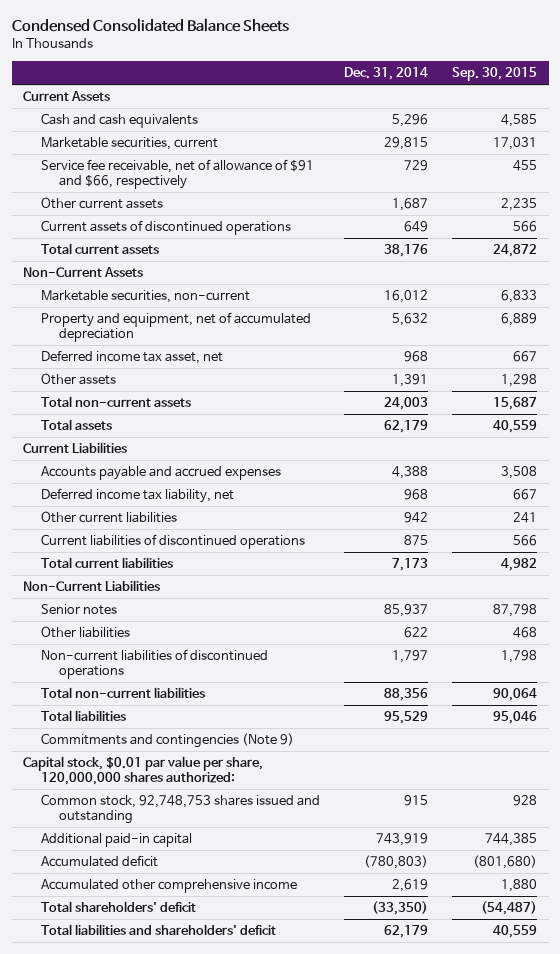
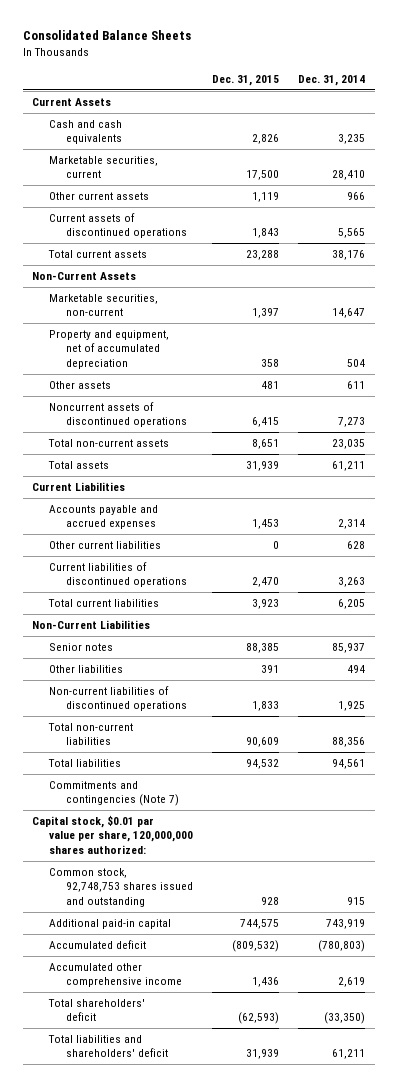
- Condensed Consolidated Balance Sheets
+ Consolidated Balance Sheets
- | Dec. 31, 2014 | Sep. 30, 2015
+ | Dec. 31, 2015 | Dec. 31, 2014
- Cash and cash equivalents | 5,296 | 4,585
- Marketable securities, current | 29,815 | 17,031
- Service fee receivable, net of allowance of $91 and $66, respectively | 729 | 455
- Other current assets | 1,687 | 2,235
- Current assets of discontinued operations | 649 | 566
+ Cash and cash equivalents | 2,826 | 3,235
+ Marketable securities, current | 17,500 | 28,410
+ Other current assets | 1,119 | 966
+ Current assets of discontinued operations | 1,843 | 5,565
- Marketable securities, non-current | 16,012 | 6,833
- Property and equipment, net of accumulated depreciation | 5,632 | 6,889
- Deferred income tax asset, net | 968 | 667
- Other assets | 1,391 | 1,298
- Total non-current assets | 24,003 | 15,687
- Total assets | 62,179 | 40,559
+ Marketable securities, non-current | 1,397 | 14,647
+ Property and equipment, net of accumulated depreciation | 358 | 504
+ Other assets | 481 | 611
+ Noncurrent assets of discontinued operations | 6,415 | 7,273
+ Total non-current assets | 8,651 | 23,035
+ Total assets | 31,939 | 61,211
- Accounts payable and accrued expenses | 4,388 | 3,508
- Deferred income tax liability, net | 968 | 667
- Other current liabilities | 942 | 241
- Current liabilities of discontinued operations | 875 | 566
- Total current liabilities | 7,173 | 4,982
+ Accounts payable and accrued expenses | 1,453 | 2,314
+ Other current liabilities | 0 | 628
+ Current liabilities of discontinued operations | 2,470 | 3,263
+ Total current liabilities | 3,923 | 6,205
- Other liabilities | 622 | 468
- Non-current liabilities of discontinued operations | 1,797 | 1,798
+ Other liabilities | 391 | 494
+ Non-current liabilities of discontinued operations | 1,833 | 1,925
- Total liabilities | 95,529 | 95,046
- Commitments and contingencies (Note 9)
+ Total liabilities | 94,532 | 94,561
+ Commitments and contingencies (Note 7)
- Total liabilities and shareholders' deficit | 62,179 | 40,559
+ Total liabilities and shareholders' deficit | 31,939 | 61,211

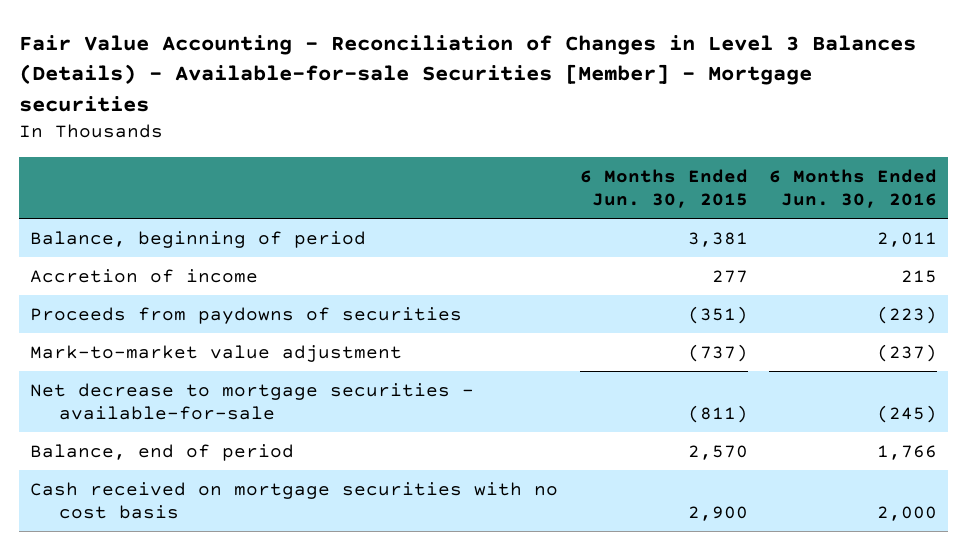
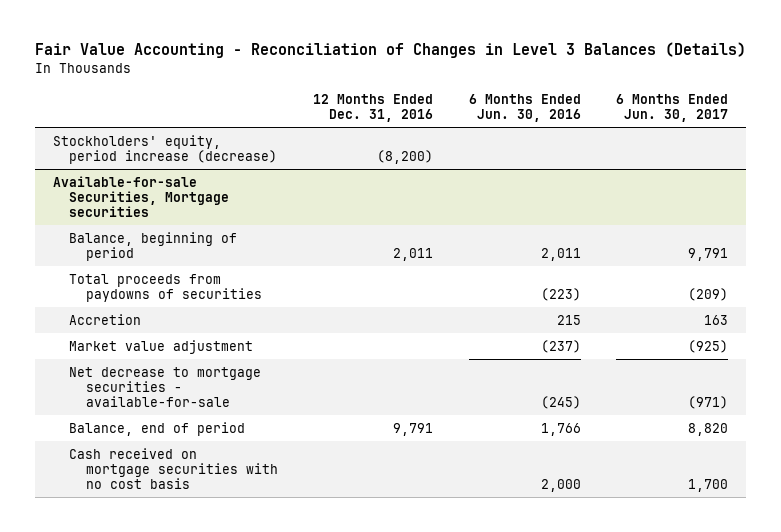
- Fair Value Accounting - Reconciliation of Changes in Level 3 Balances (Details) - Available-for-sale Securities [Member] - Mortgage securities
+ Fair Value Accounting - Reconciliation of Changes in Level 3 Balances (Details)
- | 6 Months Ended Jun. 30, 2015 | 6 Months Ended Jun. 30, 2016
+ | 12 Months Ended Dec. 31, 2016 | 6 Months Ended Jun. 30, 2016 | 6 Months Ended Jun. 30, 2017
+ Stockholders' equity, period increase (decrease) | (8,200) | |
+ Available-for-sale Securities, Mortgage securities
- Accretion of income | 277 | 215
- Proceeds from paydowns of securities | (351) | (223)
- Mark-to-market value adjustment | (737) | (237)
+ Total proceeds from paydowns of securities | | (223) | (209)
+ Accretion | | 215 | 163
+ Market value adjustment | | (237) | (925)

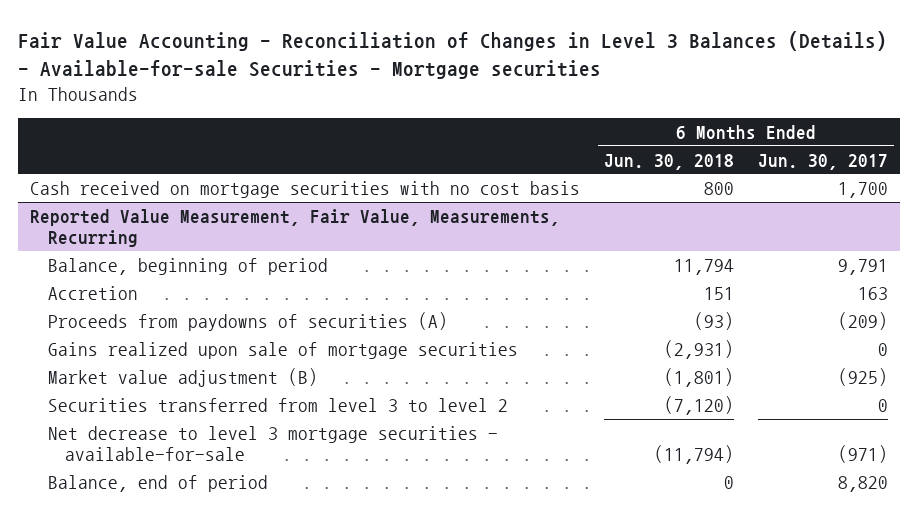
- Fair Value Accounting - Reconciliation of Changes in Level 3 Balances (Details)
+ Fair Value Accounting - Reconciliation of Changes in Level 3 Balances (Details) - Available-for-sale Securities - Mortgage securities
- | 12 Months Ended Dec. 31, 2016 | 6 Months Ended Jun. 30, 2016 | 6 Months Ended Jun. 30, 2017
+ | 6 Months Ended Jun. 30, 2018 | 6 Months Ended Jun. 30, 2017
- Stockholders' equity, period increase (decrease) | (8,200) | |
- Available-for-sale Securities, Mortgage securities
+ Cash received on mortgage securities with no cost basis | 800 | 1,700
+ Reported Value Measurement, Fair Value, Measurements, Recurring
- Total proceeds from paydowns of securities | | (223) | (209)
- Market value adjustment | | (237) | (925)
- Net decrease to mortgage securities - available-for-sale | | (245) | (971)
+ Proceeds from paydowns of securities (A) | (93) | (209)
+ Gains realized upon sale of mortgage securities | (2,931) | 0
+ Market value adjustment (B) | (1,801) | (925)
+ Securities transferred from level 3 to level 2 | (7,120) | 0
+ Net decrease to level 3 mortgage securities - available-for-sale | (11,794) | (971)
- Cash received on mortgage securities with no cost basis | | 2,000 | 1,700

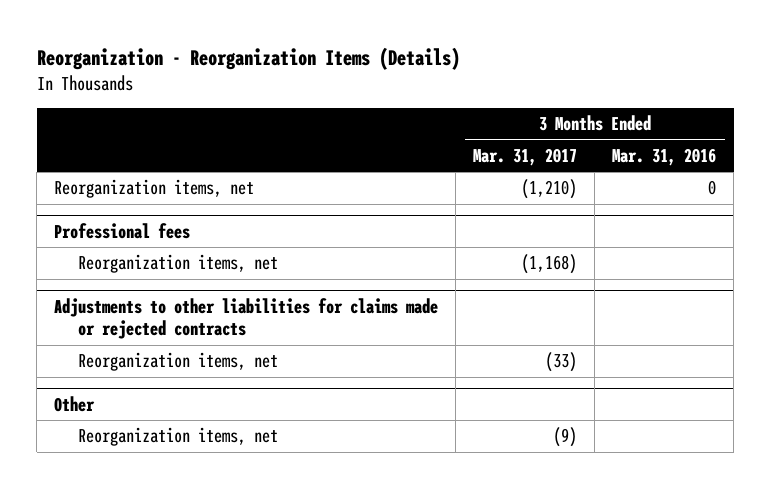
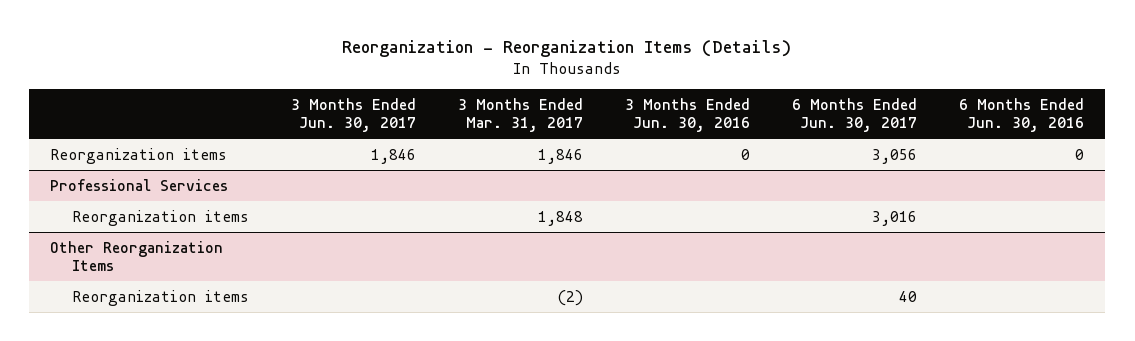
- | 3 Months Ended Mar. 31, 2017 | 3 Months Ended Mar. 31, 2016
+ | 3 Months Ended Jun. 30, 2017 | 3 Months Ended Mar. 31, 2017 | 3 Months Ended Jun. 30, 2016 | 6 Months Ended Jun. 30, 2017 | 6 Months Ended Jun. 30, 2016
- Reorganization items, net | (1,210) | 0
- Professional fees
- Reorganization items, net | (1,168) |
- Adjustments to other liabilities for claims made or rejected contracts
- Reorganization items, net | (33) |
- Other
- Reorganization items, net | (9) |
+ Reorganization items | 1,846 | 1,846 | 0 | 3,056 | 0
+ Professional Services
+ Reorganization items | | 1,848 | | 3,016 |
+ Other Reorganization Items
+ Reorganization items | | (2) | | 40 |

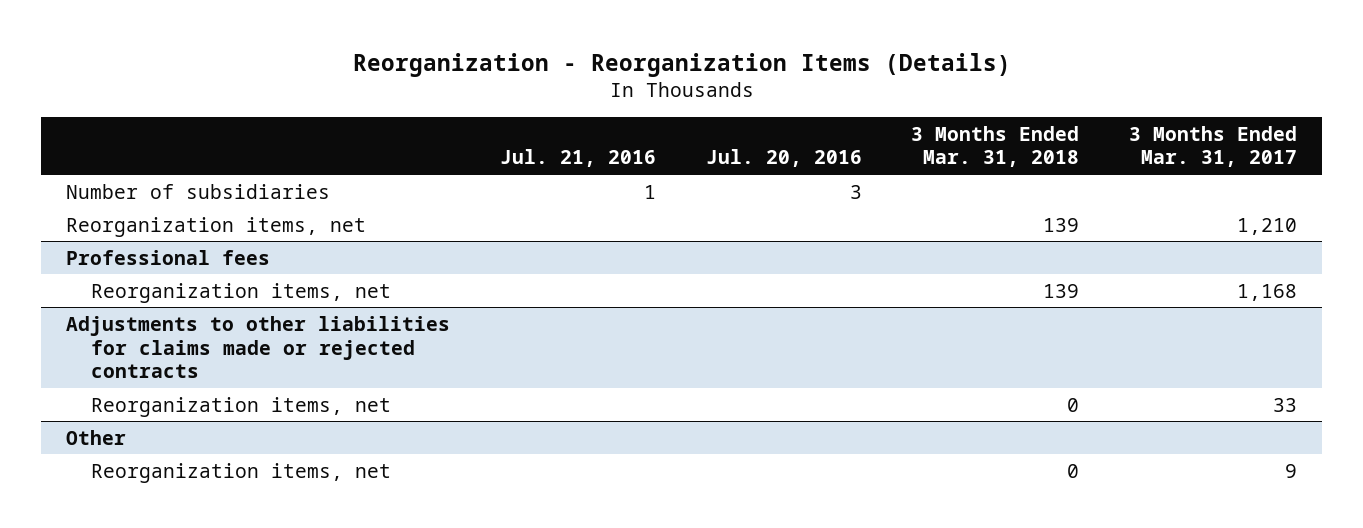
- | 3 Months Ended Jun. 30, 2017 | 3 Months Ended Mar. 31, 2017 | 3 Months Ended Jun. 30, 2016 | 6 Months Ended Jun. 30, 2017 | 6 Months Ended Jun. 30, 2016
+ | Jul. 21, 2016 | Jul. 20, 2016 | 3 Months Ended Mar. 31, 2018 | 3 Months Ended Mar. 31, 2017
- Reorganization items | 1,846 | 1,846 | 0 | 3,056 | 0
- Professional Services
- Reorganization items | | 1,848 | | 3,016 |
- Other Reorganization Items
- Reorganization items | | (2) | | 40 |
+ Number of subsidiaries | 1 | 3 | |
+ Reorganization items, net | | | 139 | 1,210
+ Professional fees
+ Reorganization items, net | | | 139 | 1,168
+ Adjustments to other liabilities for claims made or rejected contracts
+ Reorganization items, net | | | 0 | 33
+ Other
+ Reorganization items, net | | | 0 | 9

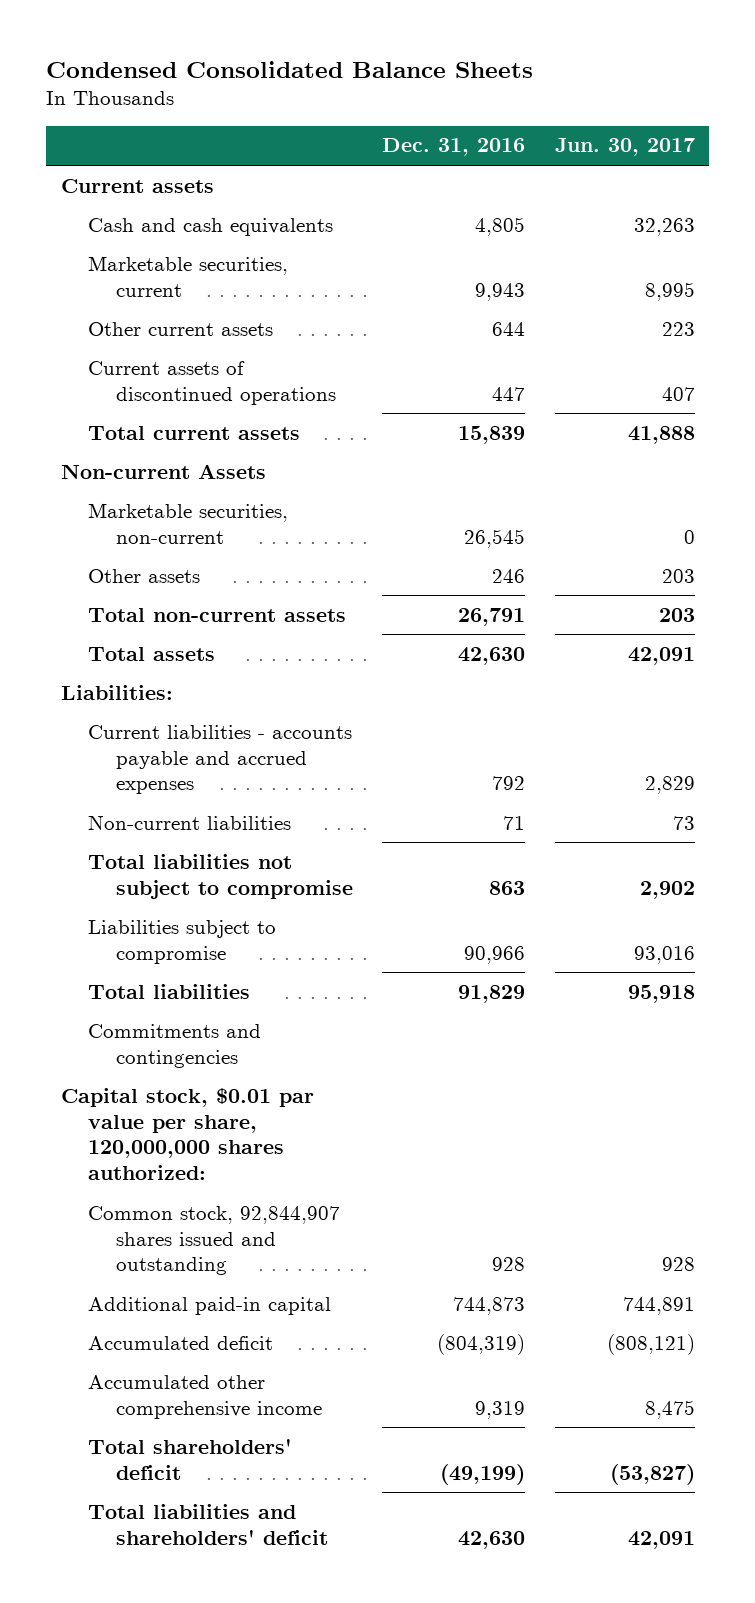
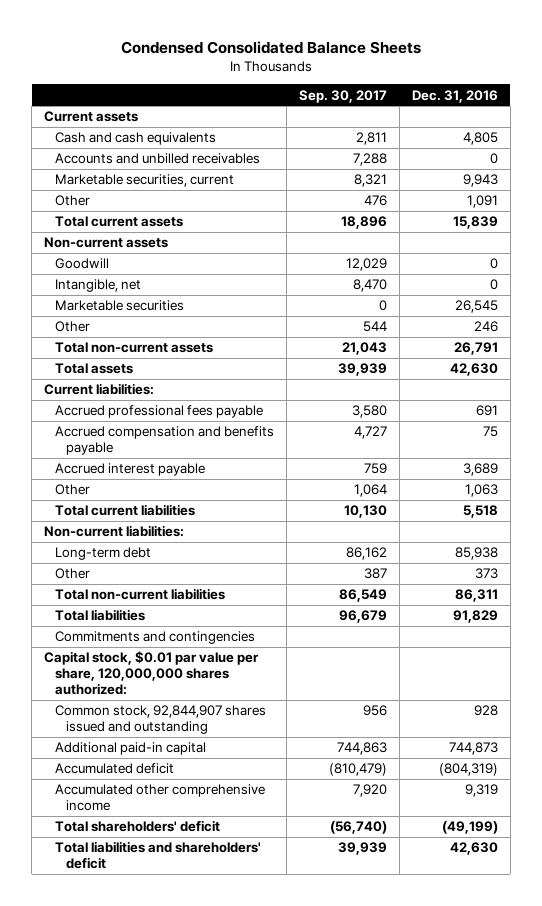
- | Dec. 31, 2016 | Jun. 30, 2017
+ | Sep. 30, 2017 | Dec. 31, 2016
+ Accounts and unbilled receivables | 7,288 | 0
- Other current assets | 644 | 223
- Current assets of discontinued operations | 447 | 407
+ Other | 476 | 1,091
- Non-current Assets
- Marketable securities, non-current | 26,545 | 0
- Other assets | 246 | 203
+ Non-current assets
+ Goodwill | 12,029 | 0
+ Intangible, net | 8,470 | 0
+ Marketable securities | 0 | 26,545
+ Other | 544 | 246
- Liabilities:
- Current liabilities - accounts payable and accrued expenses | 792 | 2,829
- Non-current liabilities | 71 | 73
- Total liabilities not subject to compromise | 863 | 2,902
- Liabilities subject to compromise | 90,966 | 93,016
+ Current liabilities:
+ Accrued professional fees payable | 3,580 | 691
+ Accrued compensation and benefits payable | 4,727 | 75
+ Accrued interest payable | 759 | 3,689
+ Other | 1,064 | 1,063
+ Total current liabilities | 10,130 | 5,518
+ Non-current liabilities:
+ Long-term debt | 86,162 | 85,938
+ Other | 387 | 373
+ Total non-current liabilities | 86,549 | 86,311

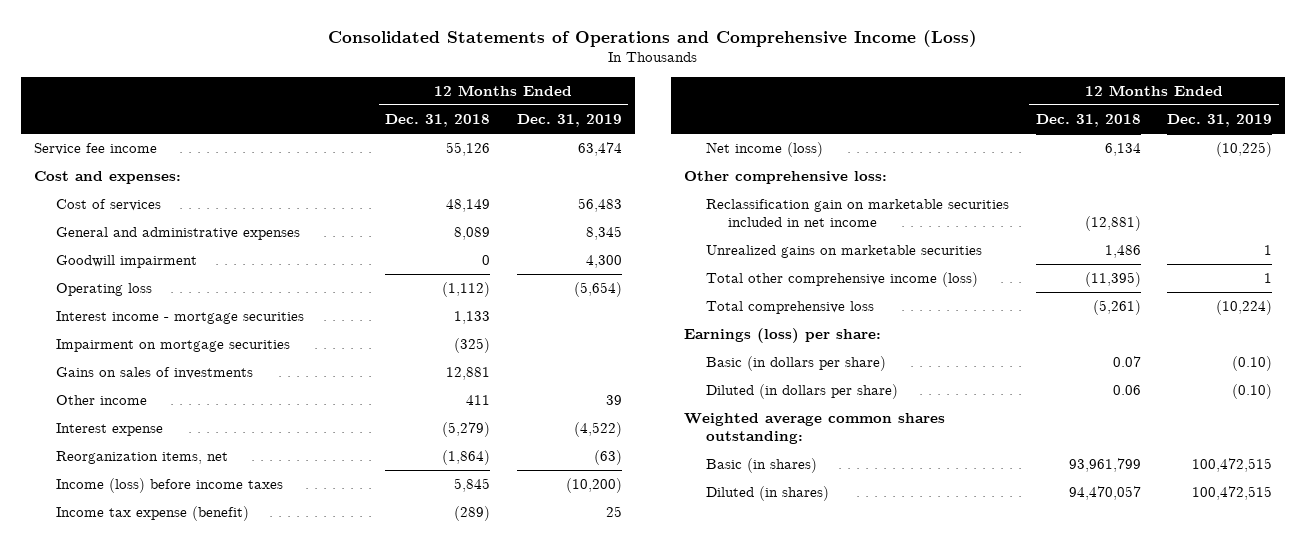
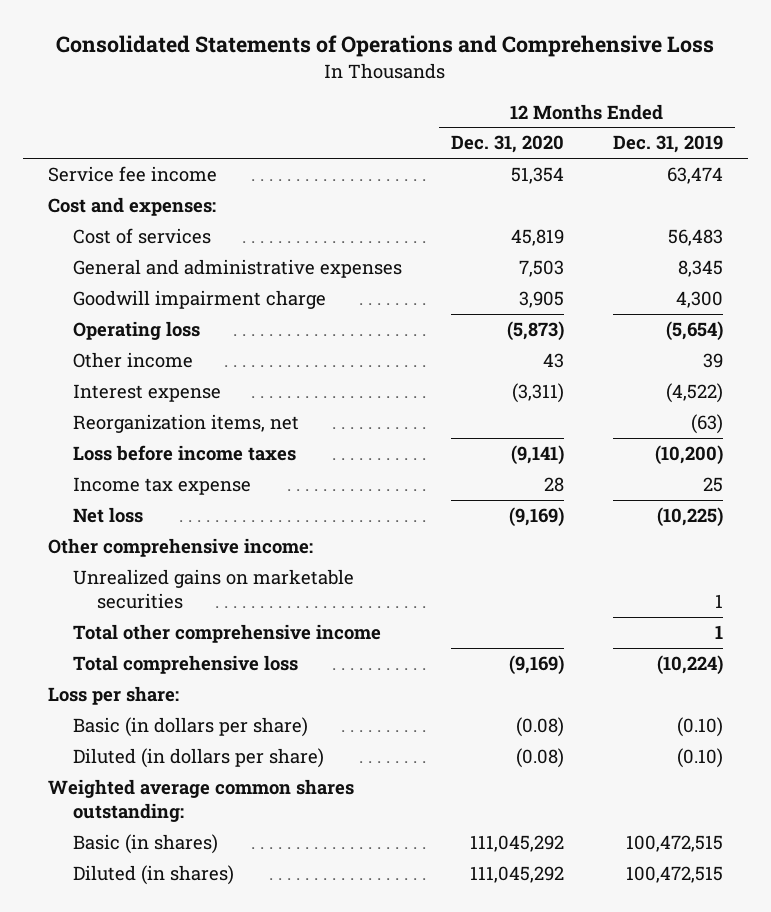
- Consolidated Statements of Operations and Comprehensive Income (Loss)
+ Consolidated Statements of Operations and Comprehensive Loss
- | 12 Months Ended Dec. 31, 2018 | 12 Months Ended Dec. 31, 2019
+ | 12 Months Ended Dec. 31, 2020 | 12 Months Ended Dec. 31, 2019
- Goodwill impairment | 0 | 4,300
+ Goodwill impairment charge | 3,905 | 4,300
- Interest income - mortgage securities | 1,133 |
- Impairment on mortgage securities | (325) |
- Gains on sales of investments | 12,881 |
- Income (loss) before income taxes | 5,845 | (10,200)
- Income tax expense (benefit) | (289) | 25
- Net income (loss) | 6,134 | (10,225)
- Other comprehensive loss:
- Reclassification gain on marketable securities included in net income | (12,881) |
+ Loss before income taxes | (9,141) | (10,200)
+ Income tax expense | 28 | 25
+ Net loss | (9,169) | (10,225)
+ Other comprehensive income:
- Total other comprehensive income (loss) | (11,395) | 1
+ Total other comprehensive income | | 1
- Earnings (loss) per share:
+ Loss per share:

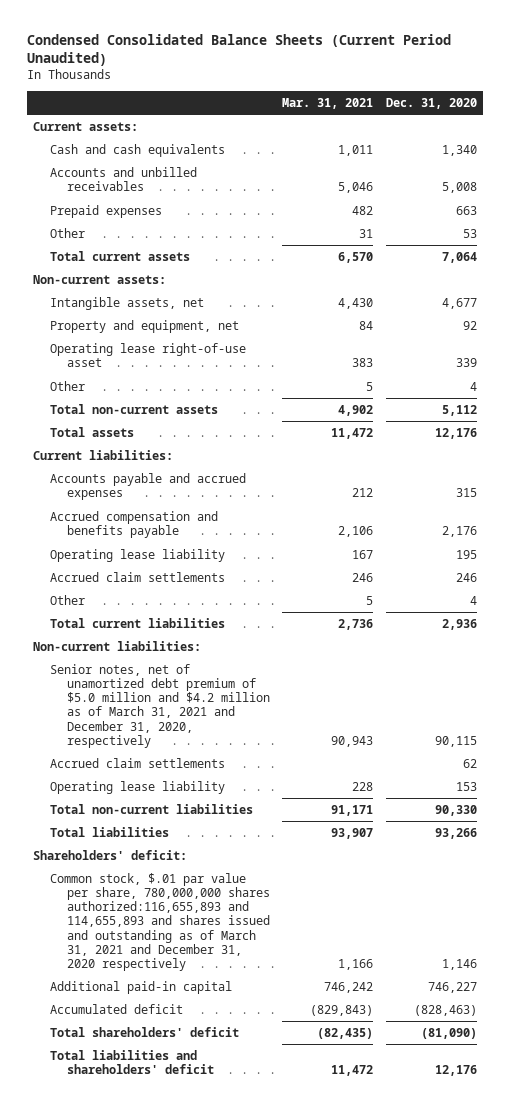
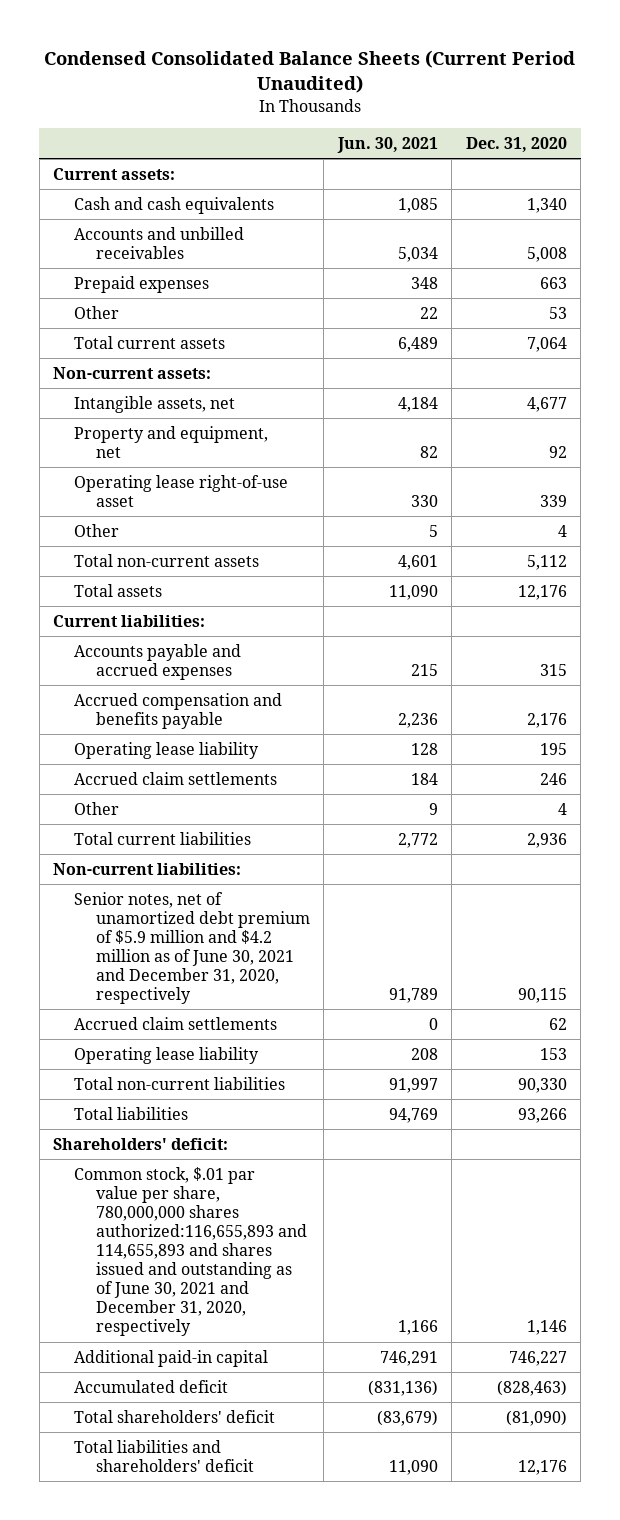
- | Mar. 31, 2021 | Dec. 31, 2020
+ | Jun. 30, 2021 | Dec. 31, 2020
- Senior notes, net of unamortized debt premium of $5.0 million and $4.2 million as of March 31, 2021 and December 31, 2020, respectively | 90,943 | 90,115
+ Senior notes, net of unamortized debt premium of $5.9 million and $4.2 million as of June 30, 2021 and December 31, 2020, respectively | 91,789 | 90,115
- Common stock, $.01 par value per share, 780,000,000 shares authorized:116,655,893 and 114,655,893 and shares issued and outstanding as of March 31, 2021 and December 31, 2020 respectively | 1,166 | 1,146
+ Common stock, $.01 par value per share, 780,000,000 shares authorized:116,655,893 and 114,655,893 and shares issued and outstanding as of June 30, 2021 and December 31, 2020, respectively | 1,166 | 1,146

